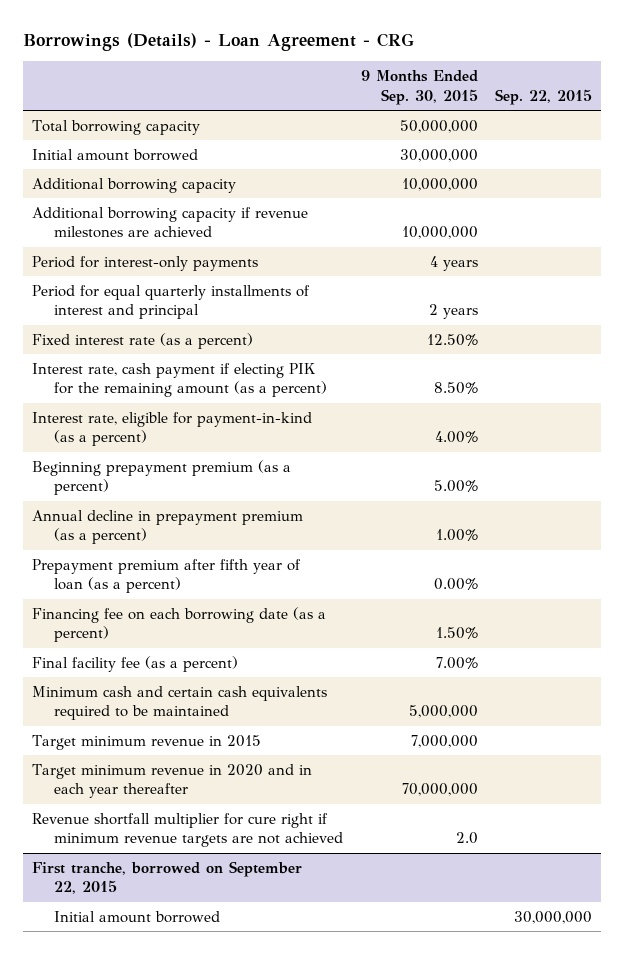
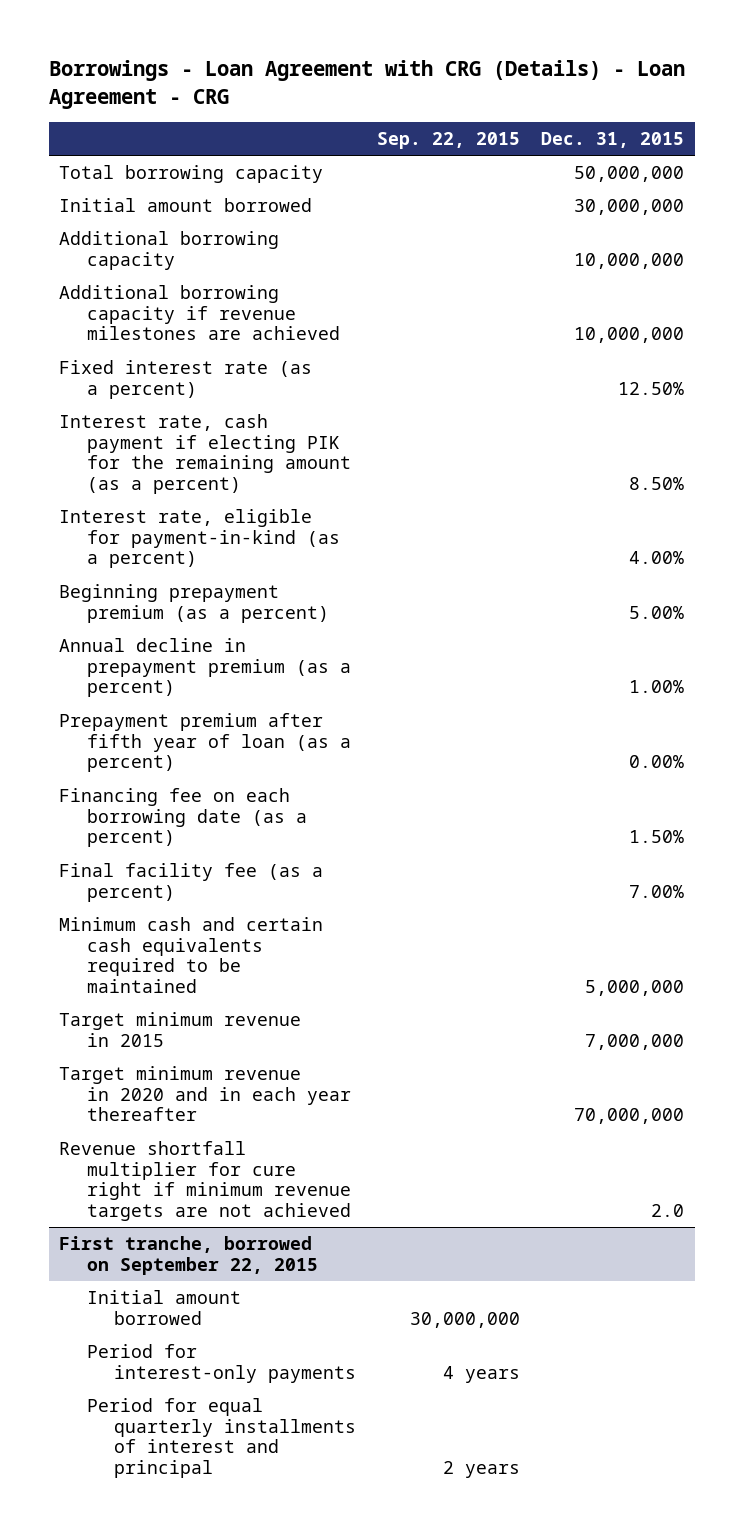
- Borrowings (Details) - Loan Agreement - CRG
+ Borrowings - Loan Agreement with CRG (Details) - Loan Agreement - CRG
- | 9 Months Ended Sep. 30, 2015 | Sep. 22, 2015
+ | Sep. 22, 2015 | Dec. 31, 2015
- Period for interest-only payments | 4 years |
- Period for equal quarterly installments of interest and principal | 2 years |
@ First tranche, borrowed on September 22, 2015
+ Period for interest-only payments | 4 years |
+ Period for equal quarterly installments of interest and principal | 2 years |

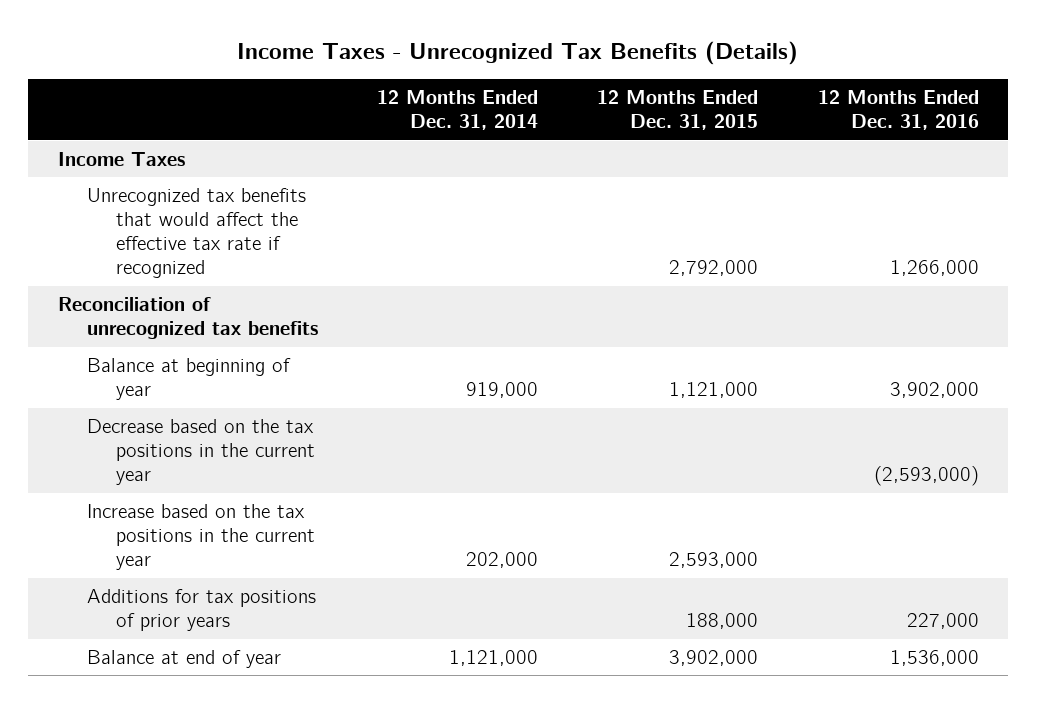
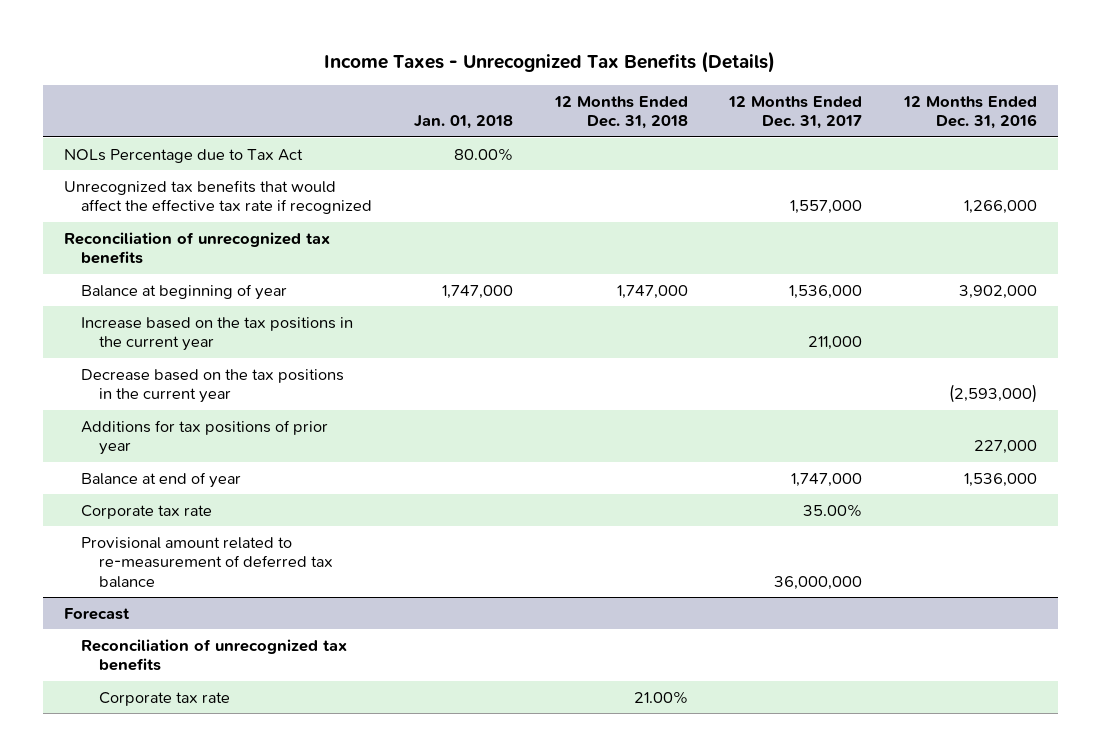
- | 12 Months Ended Dec. 31, 2014 | 12 Months Ended Dec. 31, 2015 | 12 Months Ended Dec. 31, 2016
+ | Jan. 01, 2018 | 12 Months Ended Dec. 31, 2018 | 12 Months Ended Dec. 31, 2017 | 12 Months Ended Dec. 31, 2016
- Income Taxes
+ NOLs Percentage due to Tax Act | 80.00% | | |
- Additions for tax positions of prior years | | 188,000 | 227,000
moved down: Decrease based on the tax positions in the current year | | | | (2,593,000)
+ Additions for tax positions of prior year | | | | 227,000
+ Corporate tax rate | | | 35.00% |
+ Provisional amount related to re-measurement of deferred tax balance | | | 36,000,000 |
+ Forecast
+ Reconciliation of unrecognized tax benefits
+ Corporate tax rate | | 21.00% | |

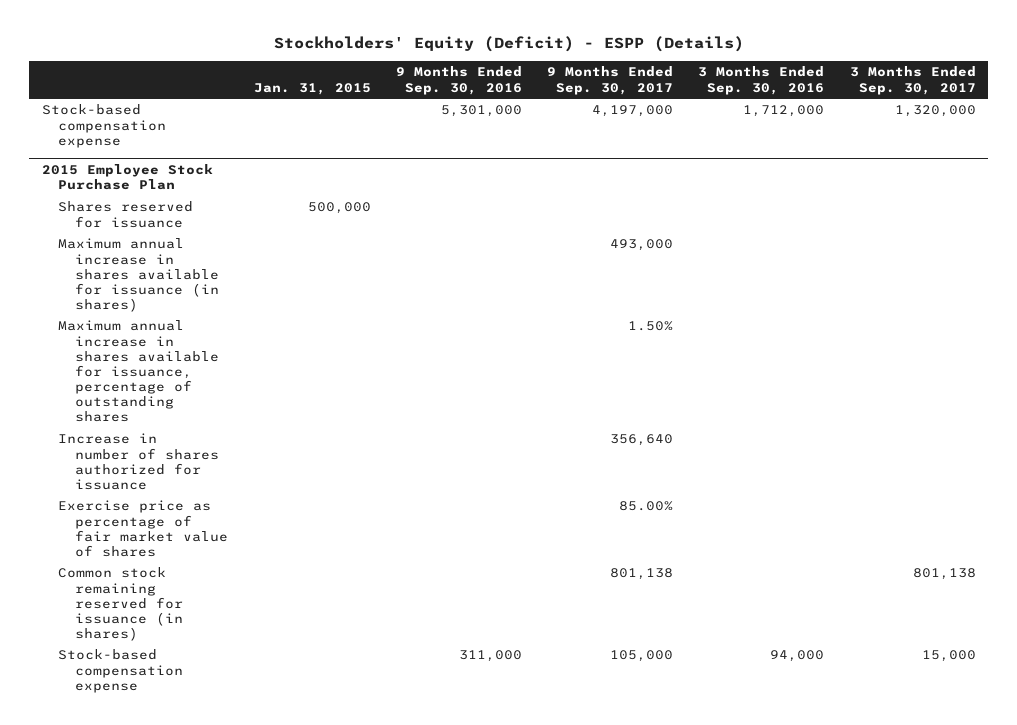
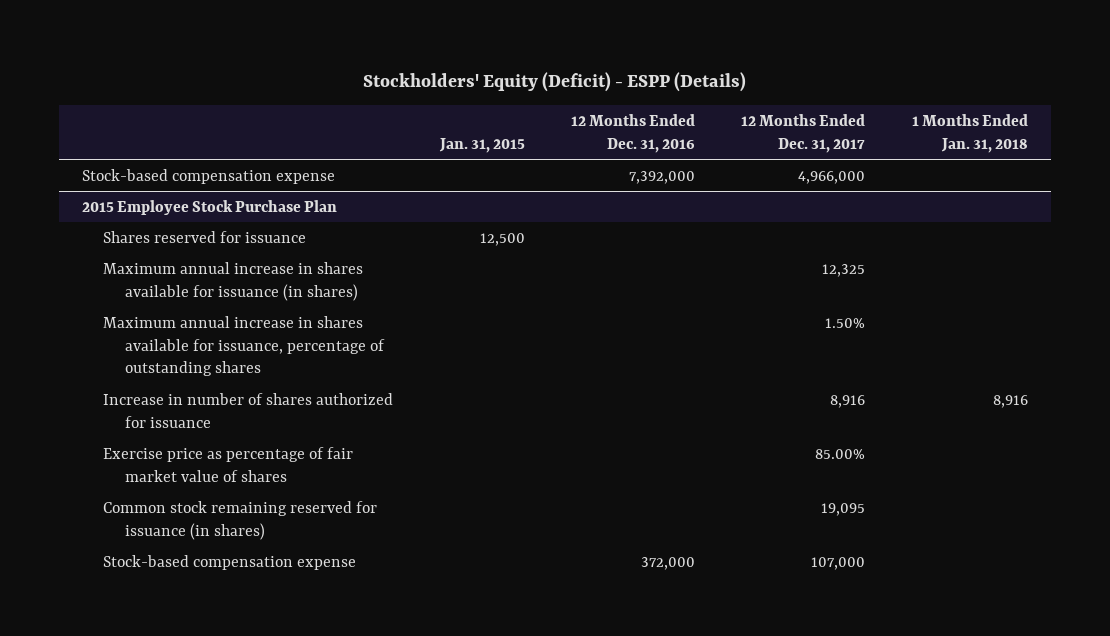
- | Jan. 31, 2015 | 9 Months Ended Sep. 30, 2016 | 9 Months Ended Sep. 30, 2017 | 3 Months Ended Sep. 30, 2016 | 3 Months Ended Sep. 30, 2017
+ | Jan. 31, 2015 | 12 Months Ended Dec. 31, 2016 | 12 Months Ended Dec. 31, 2017 | 1 Months Ended Jan. 31, 2018
@ 2015 Employee Stock Purchase Plan
- Shares reserved for issuance | 500,000 | | | |
+ Shares reserved for issuance | 12,500 | | |

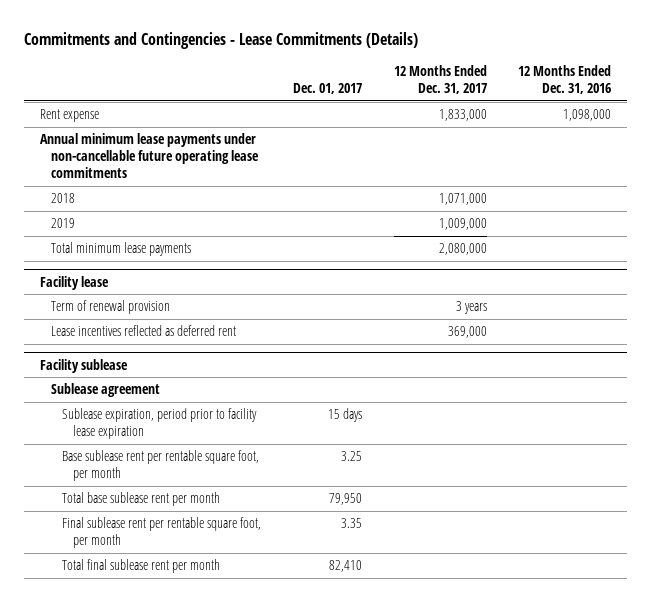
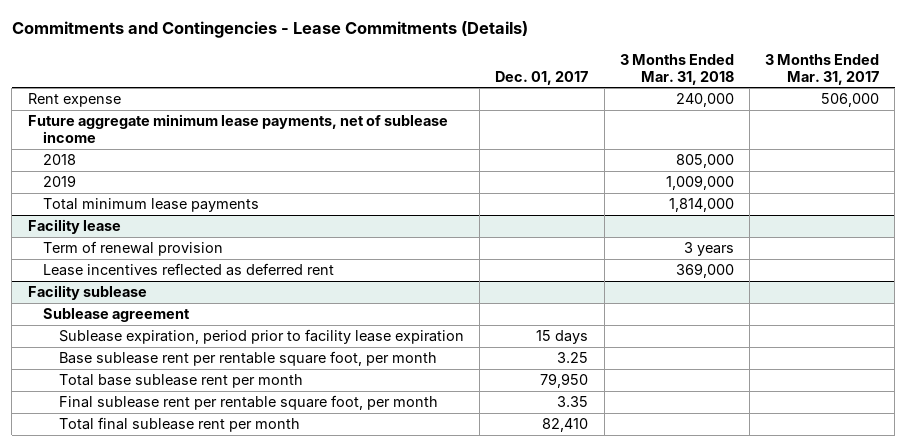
- | Dec. 01, 2017 | 12 Months Ended Dec. 31, 2017 | 12 Months Ended Dec. 31, 2016
+ | Dec. 01, 2017 | 3 Months Ended Mar. 31, 2018 | 3 Months Ended Mar. 31, 2017
- Annual minimum lease payments under non-cancellable future operating lease commitments
+ Future aggregate minimum lease payments, net of sublease income

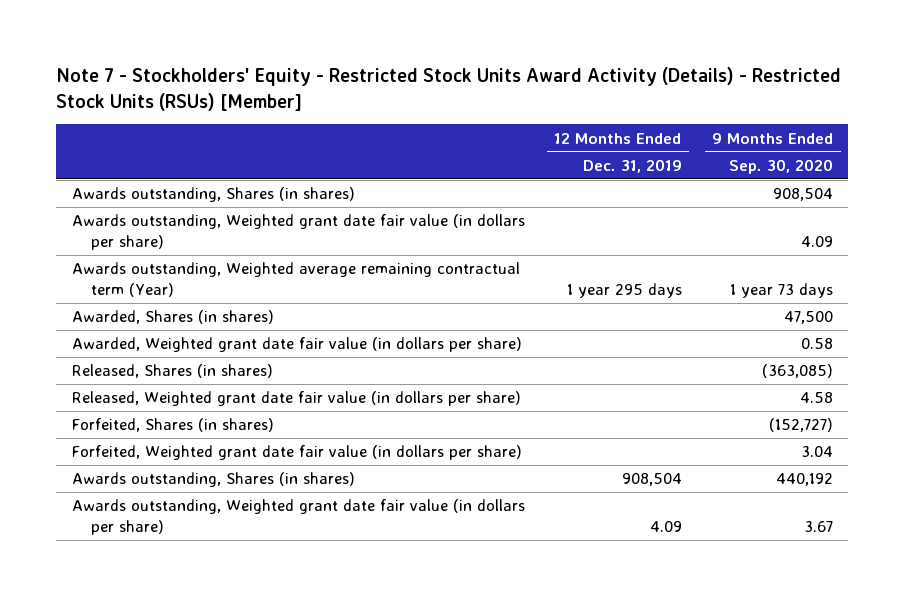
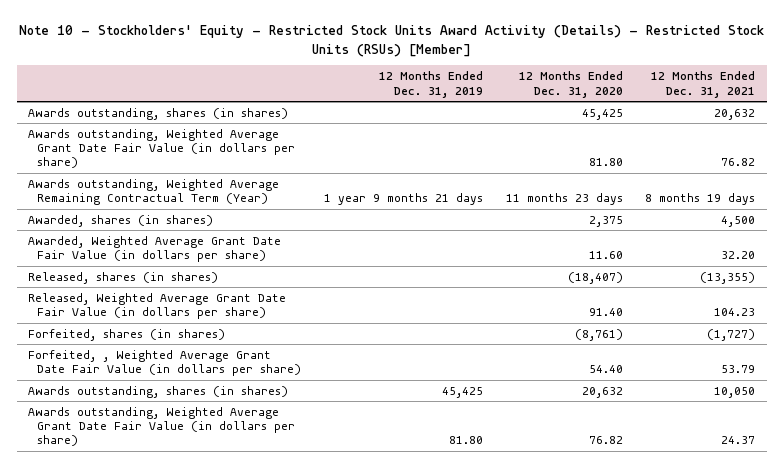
- Note 7 - Stockholders' Equity - Restricted Stock Units Award Activity (Details) - Restricted Stock Units (RSUs) [Member]
+ Note 10 - Stockholders' Equity - Restricted Stock Units Award Activity (Details) - Restricted Stock Units (RSUs) [Member]
- | 12 Months Ended Dec. 31, 2019 | 9 Months Ended Sep. 30, 2020
+ | 12 Months Ended Dec. 31, 2019 | 12 Months Ended Dec. 31, 2020 | 12 Months Ended Dec. 31, 2021
- Awards outstanding, Shares (in shares) | | 908,504
- Awards outstanding, Weighted grant date fair value (in dollars per share) | | 4.09
- Awards outstanding, Weighted average remaining contractual term (Year) | 1 year 295 days | 1 year 73 days
- Awarded, Shares (in shares) | | 47,500
- Awarded, Weighted grant date fair value (in dollars per share) | | 0.58
- Released, Shares (in shares) | | (363,085)
- Released, Weighted grant date fair value (in dollars per share) | | 4.58
- Forfeited, Shares (in shares) | | (152,727)
- Forfeited, Weighted grant date fair value (in dollars per share) | | 3.04
- Awards outstanding, Shares (in shares) | 908,504 | 440,192
- Awards outstanding, Weighted grant date fair value (in dollars per share) | 4.09 | 3.67
+ Awards outstanding, shares (in shares) | | 45,425 | 20,632
+ Awards outstanding, Weighted Average Grant Date Fair Value (in dollars per share) | | 81.80 | 76.82
+ Awards outstanding, Weighted Average Remaining Contractual Term (Year) | 1 year 9 months 21 days | 11 months 23 days | 8 months 19 days
+ Awarded, shares (in shares) | | 2,375 | 4,500
+ Awarded, Weighted Average Grant Date Fair Value (in dollars per share) | | 11.60 | 32.20
+ Released, shares (in shares) | | (18,407) | (13,355)
+ Released, Weighted Average Grant Date Fair Value (in dollars per share) | | 91.40 | 104.23
+ Forfeited, shares (in shares) | | (8,761) | (1,727)
+ Forfeited, , Weighted Average Grant Date Fair Value (in dollars per share) | | 54.40 | 53.79
+ Awards outstanding, shares (in shares) | 45,425 | 20,632 | 10,050
+ Awards outstanding, Weighted Average Grant Date Fair Value (in dollars per share) | 81.80 | 76.82 | 24.37

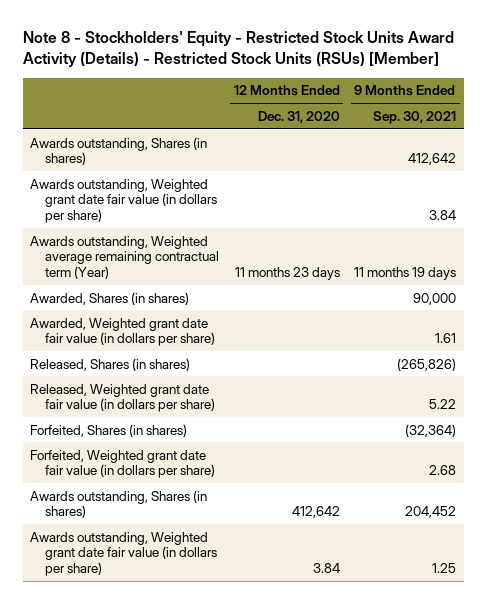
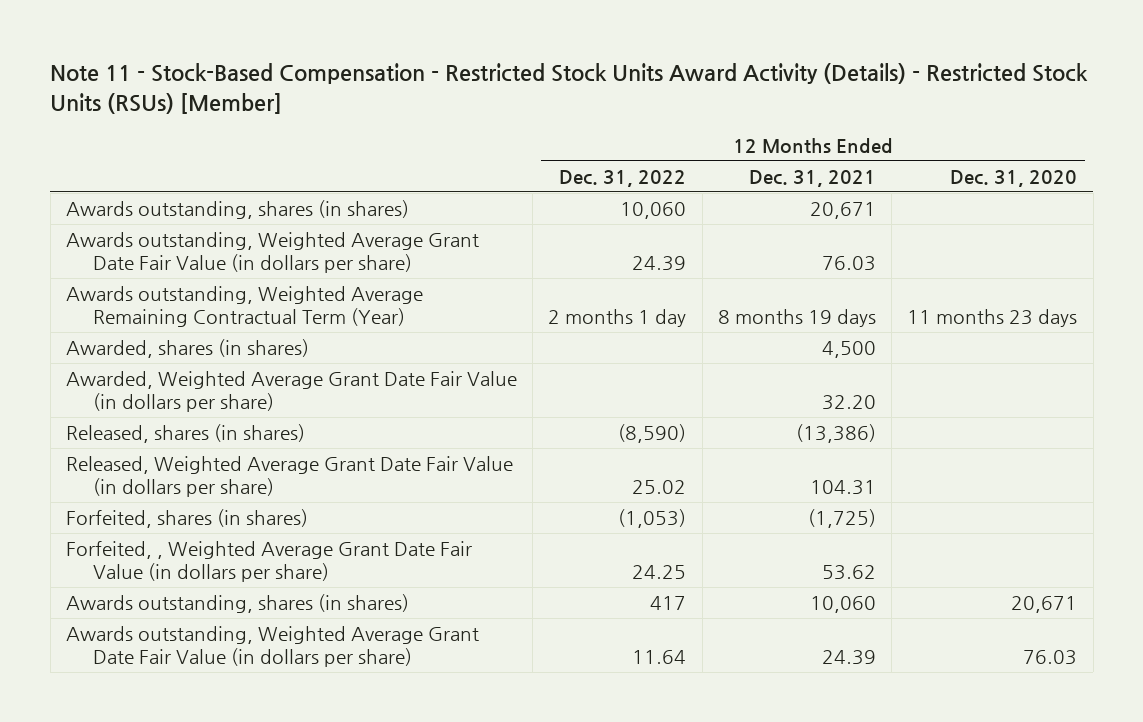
- Note 8 - Stockholders' Equity - Restricted Stock Units Award Activity (Details) - Restricted Stock Units (RSUs) [Member]
+ Note 11 - Stock-Based Compensation - Restricted Stock Units Award Activity (Details) - Restricted Stock Units (RSUs) [Member]
- | 12 Months Ended Dec. 31, 2020 | 9 Months Ended Sep. 30, 2021
+ | 12 Months Ended Dec. 31, 2022 | 12 Months Ended Dec. 31, 2021 | 12 Months Ended Dec. 31, 2020
- Awards outstanding, Shares (in shares) | | 412,642
- Awards outstanding, Weighted grant date fair value (in dollars per share) | | 3.84
- Awards outstanding, Weighted average remaining contractual term (Year) | 11 months 23 days | 11 months 19 days
- Awarded, Shares (in shares) | | 90,000
- Awarded, Weighted grant date fair value (in dollars per share) | | 1.61
- Released, Shares (in shares) | | (265,826)
- Released, Weighted grant date fair value (in dollars per share) | | 5.22
- Forfeited, Shares (in shares) | | (32,364)
- Forfeited, Weighted grant date fair value (in dollars per share) | | 2.68
- Awards outstanding, Shares (in shares) | 412,642 | 204,452
- Awards outstanding, Weighted grant date fair value (in dollars per share) | 3.84 | 1.25
+ Awards outstanding, shares (in shares) | 10,060 | 20,671 |
+ Awards outstanding, Weighted Average Grant Date Fair Value (in dollars per share) | 24.39 | 76.03 |
+ Awards outstanding, Weighted Average Remaining Contractual Term (Year) | 2 months 1 day | 8 months 19 days | 11 months 23 days
+ Awarded, shares (in shares) | | 4,500 |
+ Awarded, Weighted Average Grant Date Fair Value (in dollars per share) | | 32.20 |
+ Released, shares (in shares) | (8,590) | (13,386) |
+ Released, Weighted Average Grant Date Fair Value (in dollars per share) | 25.02 | 104.31 |
+ Forfeited, shares (in shares) | (1,053) | (1,725) |
+ Forfeited, , Weighted Average Grant Date Fair Value (in dollars per share) | 24.25 | 53.62 |
+ Awards outstanding, shares (in shares) | 417 | 10,060 | 20,671
+ Awards outstanding, Weighted Average Grant Date Fair Value (in dollars per share) | 11.64 | 24.39 | 76.03

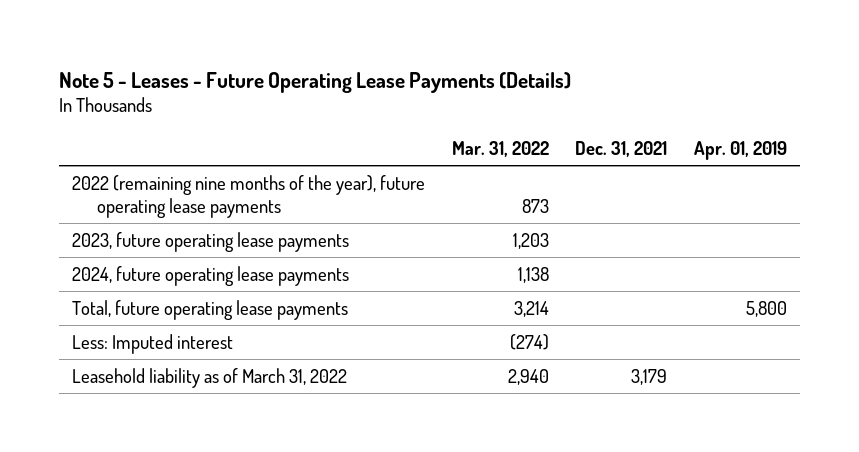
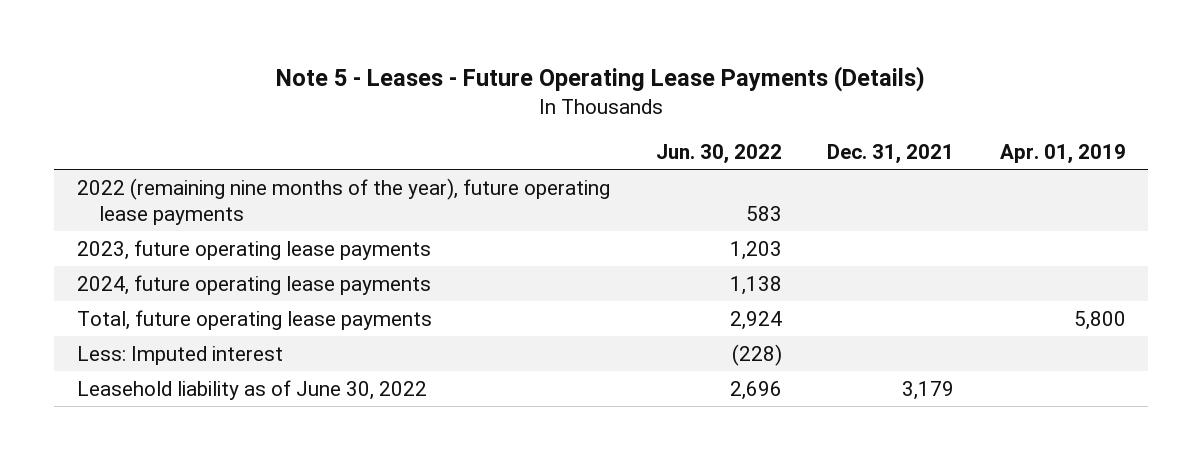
- | Mar. 31, 2022 | Dec. 31, 2021 | Apr. 01, 2019
+ | Jun. 30, 2022 | Dec. 31, 2021 | Apr. 01, 2019
- Leasehold liability as of March 31, 2022 | 2,940 | 3,179 |
+ Leasehold liability as of June 30, 2022 | 2,696 | 3,179 |

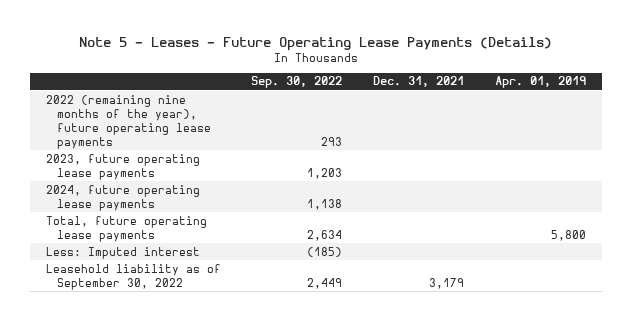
- | Jun. 30, 2022 | Dec. 31, 2021 | Apr. 01, 2019
+ | Sep. 30, 2022 | Dec. 31, 2021 | Apr. 01, 2019
- Leasehold liability as of June 30, 2022 | 2,696 | 3,179 |
+ Leasehold liability as of September 30, 2022 | 2,449 | 3,179 |

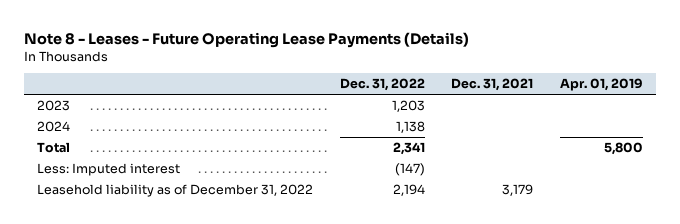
- Note 5 - Leases - Future Operating Lease Payments (Details)
+ Note 8 - Leases - Future Operating Lease Payments (Details)
- | Sep. 30, 2022 | Dec. 31, 2021 | Apr. 01, 2019
+ | Dec. 31, 2022 | Dec. 31, 2021 | Apr. 01, 2019
- 2022 (remaining nine months of the year), future operating lease payments | 293 | |
- 2023, future operating lease payments | 1,203 | |
- 2024, future operating lease payments | 1,138 | |
- Total, future operating lease payments | 2,634 | | 5,800
+ 2023 | 1,203 | |
+ 2024 | 1,138 | |
+ Total | 2,341 | | 5,800
- Leasehold liability as of September 30, 2022 | 2,449 | 3,179 |
+ Leasehold liability as of December 31, 2022 | 2,194 | 3,179 |

